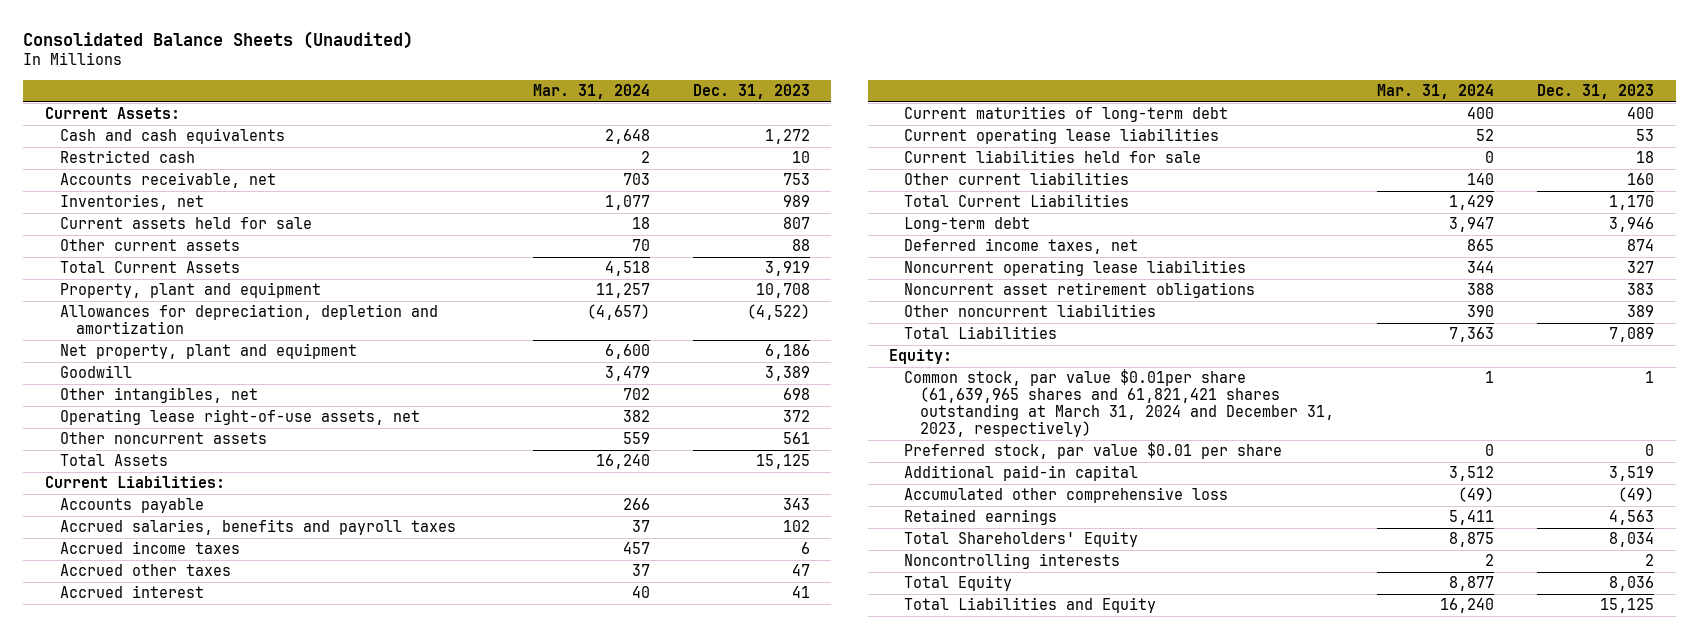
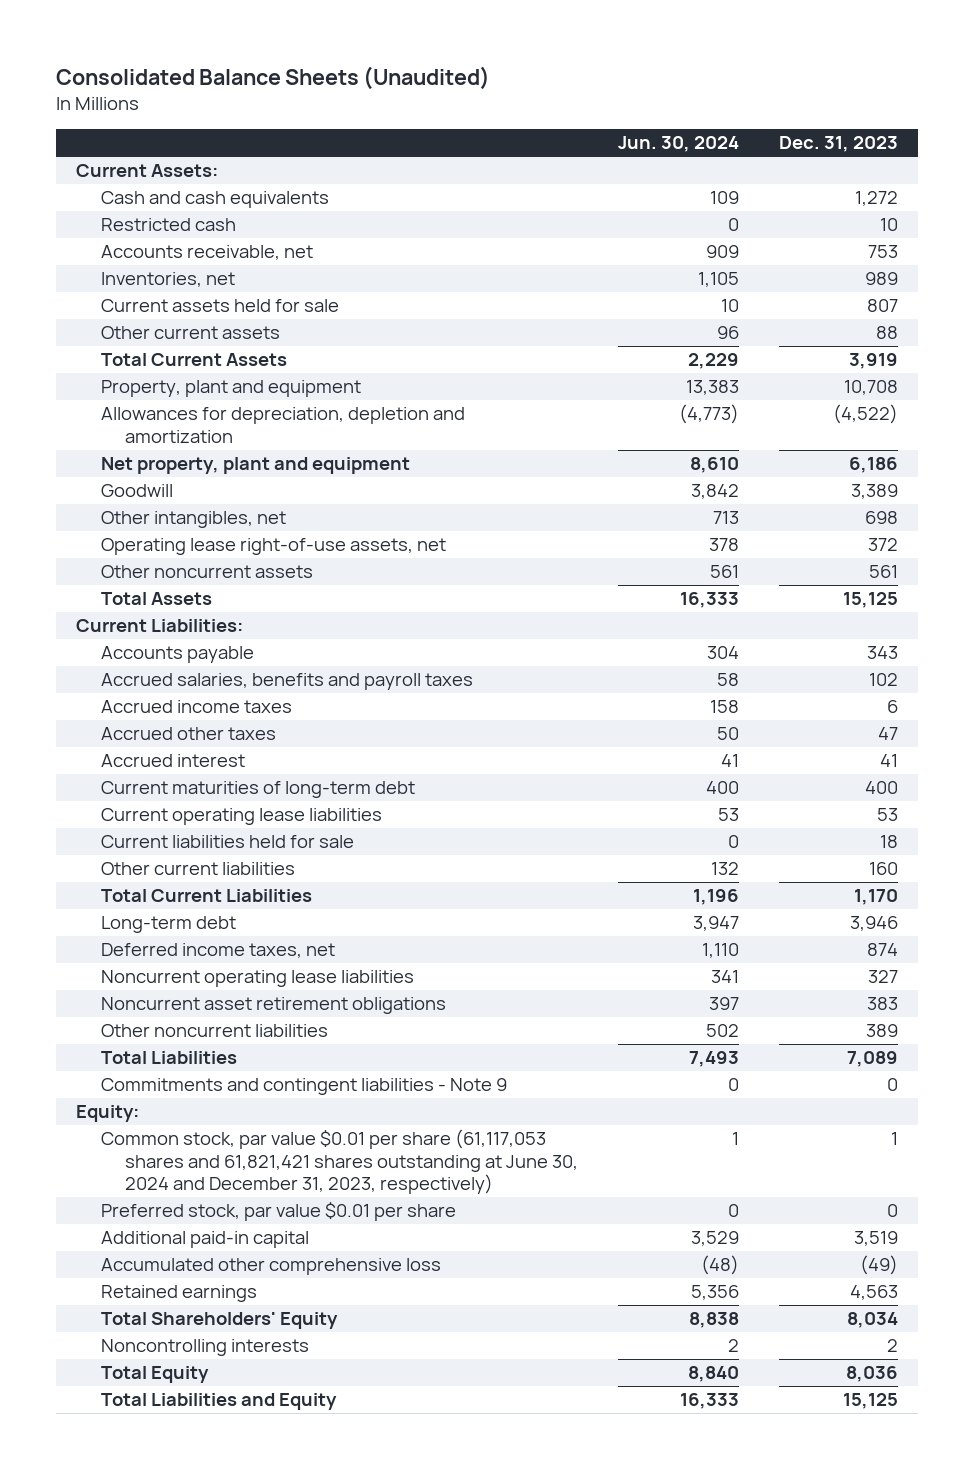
- | Mar. 31, 2024 | Dec. 31, 2023
+ | Jun. 30, 2024 | Dec. 31, 2023
+ Commitments and contingent liabilities - Note 9 | 0 | 0
- Common stock, par value $0.01per share (61,639,965 shares and 61,821,421 shares outstanding at March 31, 2024 and December 31, 2023, respectively) | 1 | 1
+ Common stock, par value $0.01 per share (61,117,053 shares and 61,821,421 shares outstanding at June 30, 2024 and December 31, 2023, respectively) | 1 | 1

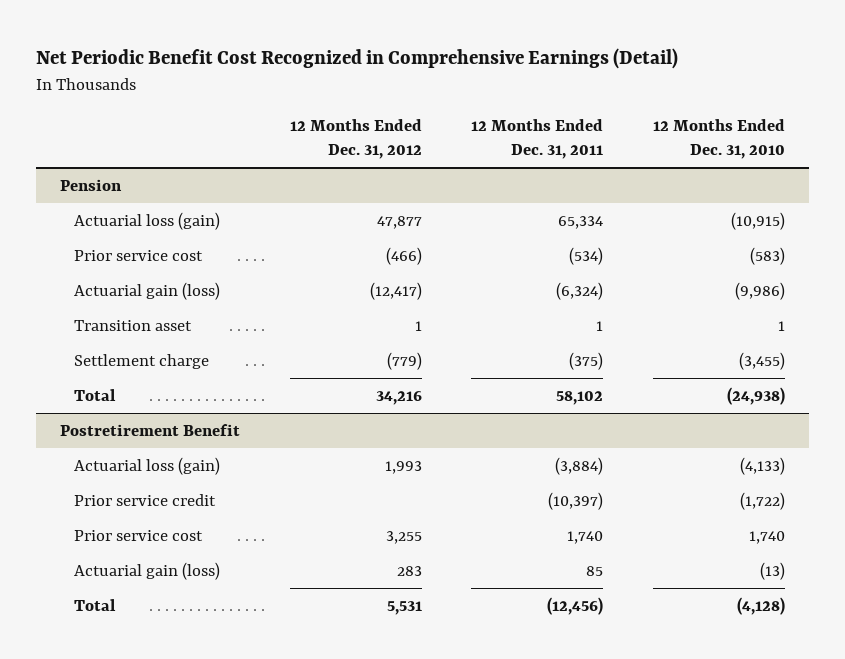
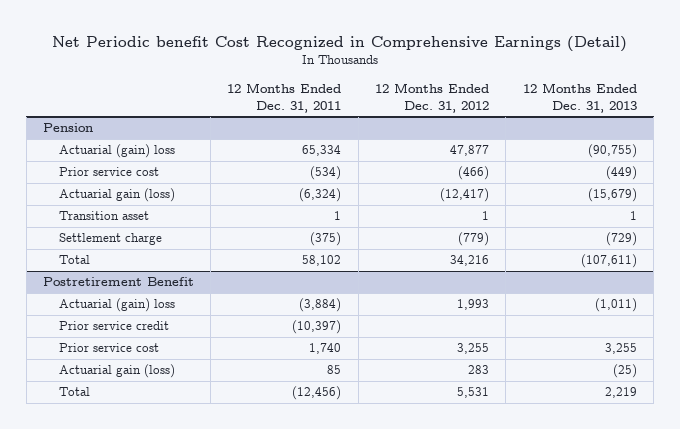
- Net Periodic Benefit Cost Recognized in Comprehensive Earnings (Detail)
+ Net Periodic benefit Cost Recognized in Comprehensive Earnings (Detail)
- | 12 Months Ended Dec. 31, 2012 | 12 Months Ended Dec. 31, 2011 | 12 Months Ended Dec. 31, 2010
+ | 12 Months Ended Dec. 31, 2011 | 12 Months Ended Dec. 31, 2012 | 12 Months Ended Dec. 31, 2013
@ Pension
- Actuarial loss (gain) | 47,877 | 65,334 | (10,915)
+ Actuarial (gain) loss | 65,334 | 47,877 | (90,755)
@ Postretirement Benefit
- Actuarial loss (gain) | 1,993 | (3,884) | (4,133)
+ Actuarial (gain) loss | (3,884) | 1,993 | (1,011)

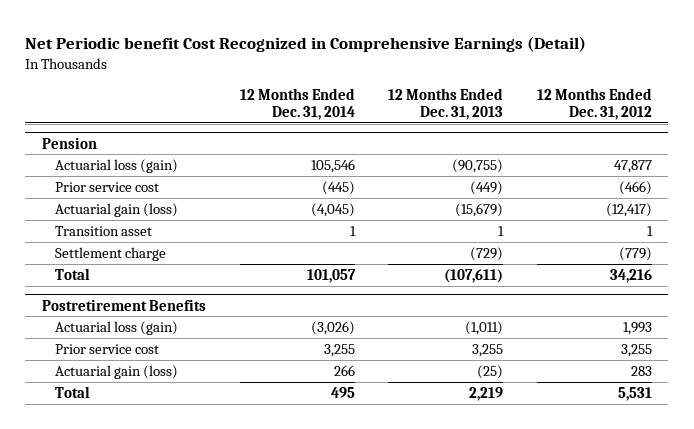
- | 12 Months Ended Dec. 31, 2011 | 12 Months Ended Dec. 31, 2012 | 12 Months Ended Dec. 31, 2013
+ | 12 Months Ended Dec. 31, 2014 | 12 Months Ended Dec. 31, 2013 | 12 Months Ended Dec. 31, 2012
@ Pension
- Actuarial (gain) loss | 65,334 | 47,877 | (90,755)
+ Actuarial loss (gain) | 105,546 | (90,755) | 47,877
- Postretirement Benefit
- Actuarial (gain) loss | (3,884) | 1,993 | (1,011)
- Prior service credit | (10,397) | |
+ Postretirement Benefits
+ Actuarial loss (gain) | (3,026) | (1,011) | 1,993

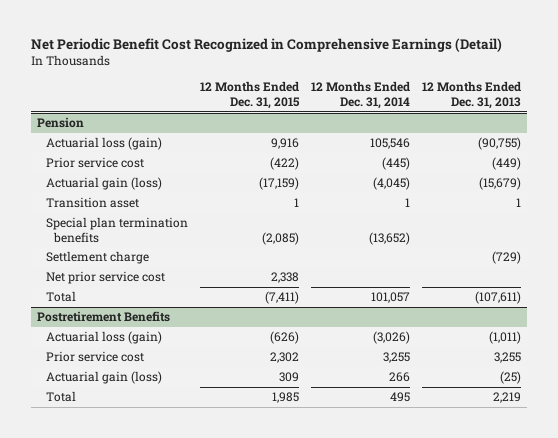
- Net Periodic benefit Cost Recognized in Comprehensive Earnings (Detail)
+ Net Periodic Benefit Cost Recognized in Comprehensive Earnings (Detail)
- | 12 Months Ended Dec. 31, 2014 | 12 Months Ended Dec. 31, 2013 | 12 Months Ended Dec. 31, 2012
+ | 12 Months Ended Dec. 31, 2015 | 12 Months Ended Dec. 31, 2014 | 12 Months Ended Dec. 31, 2013
@ Pension
+ Special plan termination benefits | (2,085) | (13,652) |
+ Net prior service cost | 2,338 | |

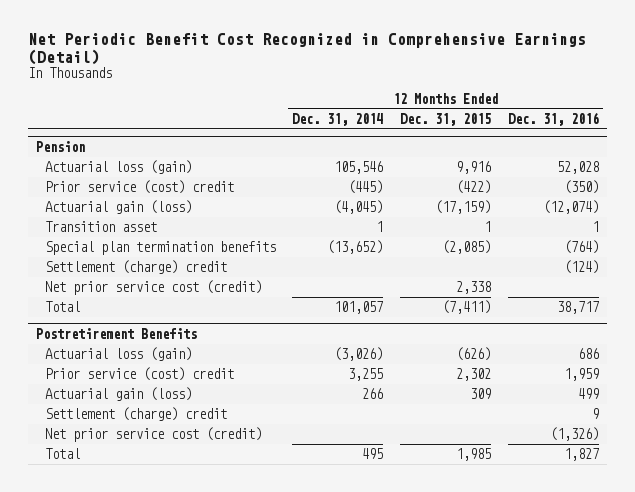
- | 12 Months Ended Dec. 31, 2015 | 12 Months Ended Dec. 31, 2014 | 12 Months Ended Dec. 31, 2013
+ | 12 Months Ended Dec. 31, 2014 | 12 Months Ended Dec. 31, 2015 | 12 Months Ended Dec. 31, 2016
@ Pension
- Prior service cost | (422) | (445) | (449)
+ Prior service (cost) credit | (445) | (422) | (350)
- Settlement charge | | | (729)
- Net prior service cost | 2,338 | |
+ Settlement (charge) credit | | | (124)
+ Net prior service cost (credit) | | 2,338 |
@ Postretirement Benefits
- Prior service cost | 2,302 | 3,255 | 3,255
+ Prior service (cost) credit | 3,255 | 2,302 | 1,959
+ Settlement (charge) credit | | | 9
+ Net prior service cost (credit) | | | (1,326)

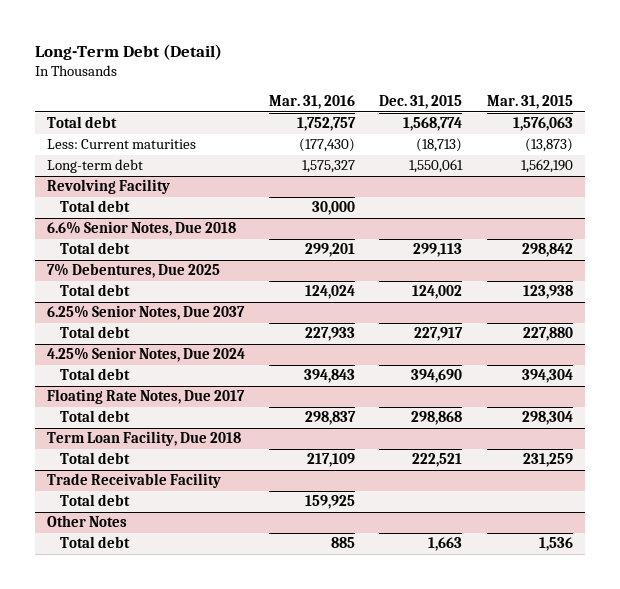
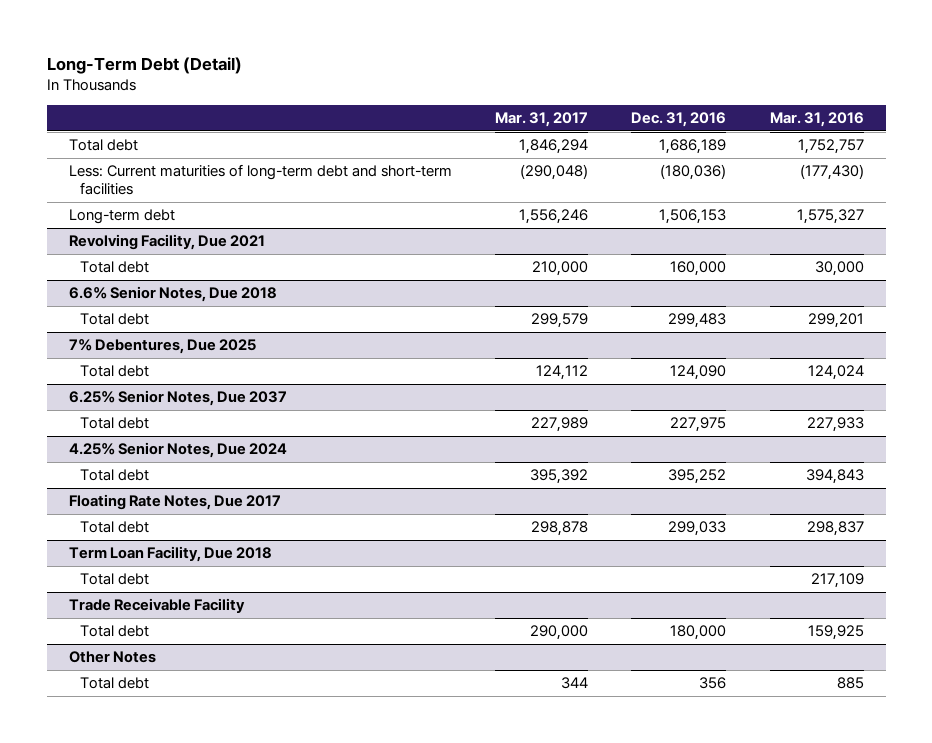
- | Mar. 31, 2016 | Dec. 31, 2015 | Mar. 31, 2015
+ | Mar. 31, 2017 | Dec. 31, 2016 | Mar. 31, 2016
- Less: Current maturities | (177,430) | (18,713) | (13,873)
+ Less: Current maturities of long-term debt and short-term facilities | (290,048) | (180,036) | (177,430)
- Revolving Facility
+ Revolving Facility, Due 2021

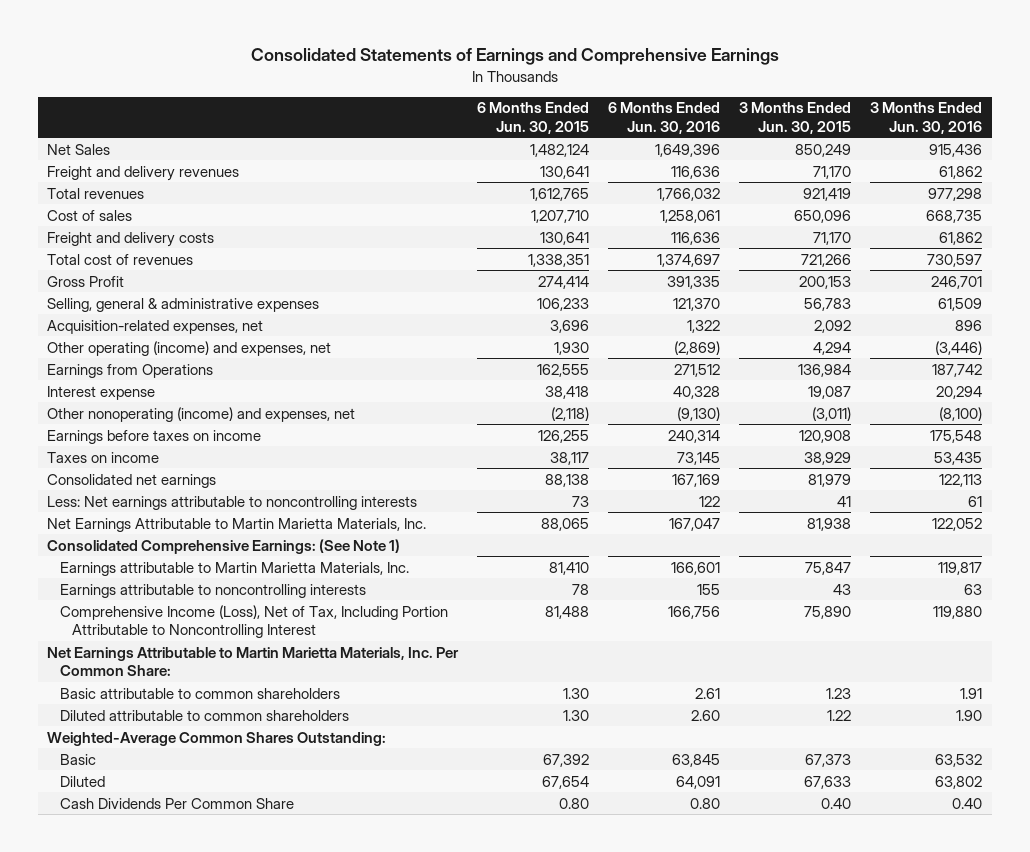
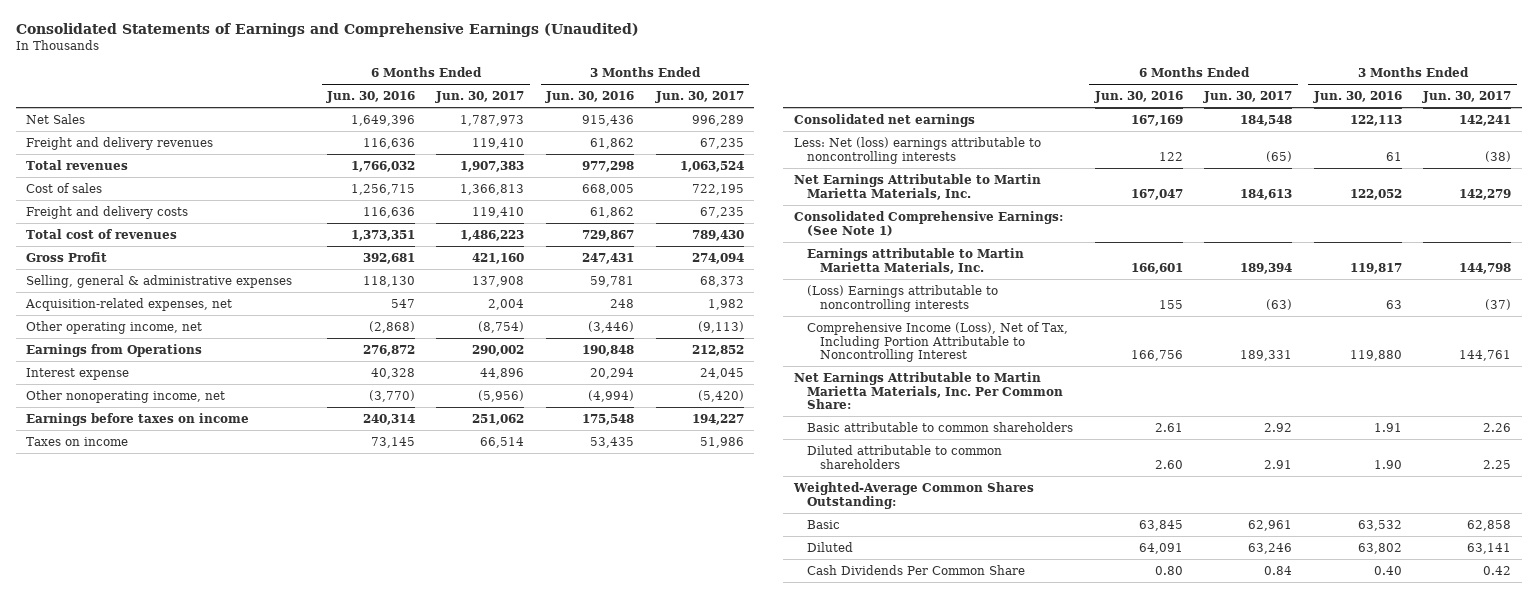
- Consolidated Statements of Earnings and Comprehensive Earnings
+ Consolidated Statements of Earnings and Comprehensive Earnings (Unaudited)
- | 6 Months Ended Jun. 30, 2015 | 6 Months Ended Jun. 30, 2016 | 3 Months Ended Jun. 30, 2015 | 3 Months Ended Jun. 30, 2016
+ | 6 Months Ended Jun. 30, 2016 | 6 Months Ended Jun. 30, 2017 | 3 Months Ended Jun. 30, 2016 | 3 Months Ended Jun. 30, 2017
- Cost of sales | 1,207,710 | 1,258,061 | 650,096 | 668,735
+ Cost of sales | 1,256,715 | 1,366,813 | 668,005 | 722,195
- Total cost of revenues | 1,338,351 | 1,374,697 | 721,266 | 730,597
- Gross Profit | 274,414 | 391,335 | 200,153 | 246,701
- Selling, general & administrative expenses | 106,233 | 121,370 | 56,783 | 61,509
- Acquisition-related expenses, net | 3,696 | 1,322 | 2,092 | 896
- Other operating (income) and expenses, net | 1,930 | (2,869) | 4,294 | (3,446)
- Earnings from Operations | 162,555 | 271,512 | 136,984 | 187,742
+ Total cost of revenues | 1,373,351 | 1,486,223 | 729,867 | 789,430
+ Gross Profit | 392,681 | 421,160 | 247,431 | 274,094
+ Selling, general & administrative expenses | 118,130 | 137,908 | 59,781 | 68,373
+ Acquisition-related expenses, net | 547 | 2,004 | 248 | 1,982
+ Other operating income, net | (2,868) | (8,754) | (3,446) | (9,113)
+ Earnings from Operations | 276,872 | 290,002 | 190,848 | 212,852
- Other nonoperating (income) and expenses, net | (2,118) | (9,130) | (3,011) | (8,100)
+ Other nonoperating income, net | (3,770) | (5,956) | (4,994) | (5,420)
- Less: Net earnings attributable to noncontrolling interests | 73 | 122 | 41 | 61
+ Less: Net (loss) earnings attributable to noncontrolling interests | 122 | (65) | 61 | (38)
- Earnings attributable to noncontrolling interests | 78 | 155 | 43 | 63
+ (Loss) Earnings attributable to noncontrolling interests | 155 | (63) | 63 | (37)

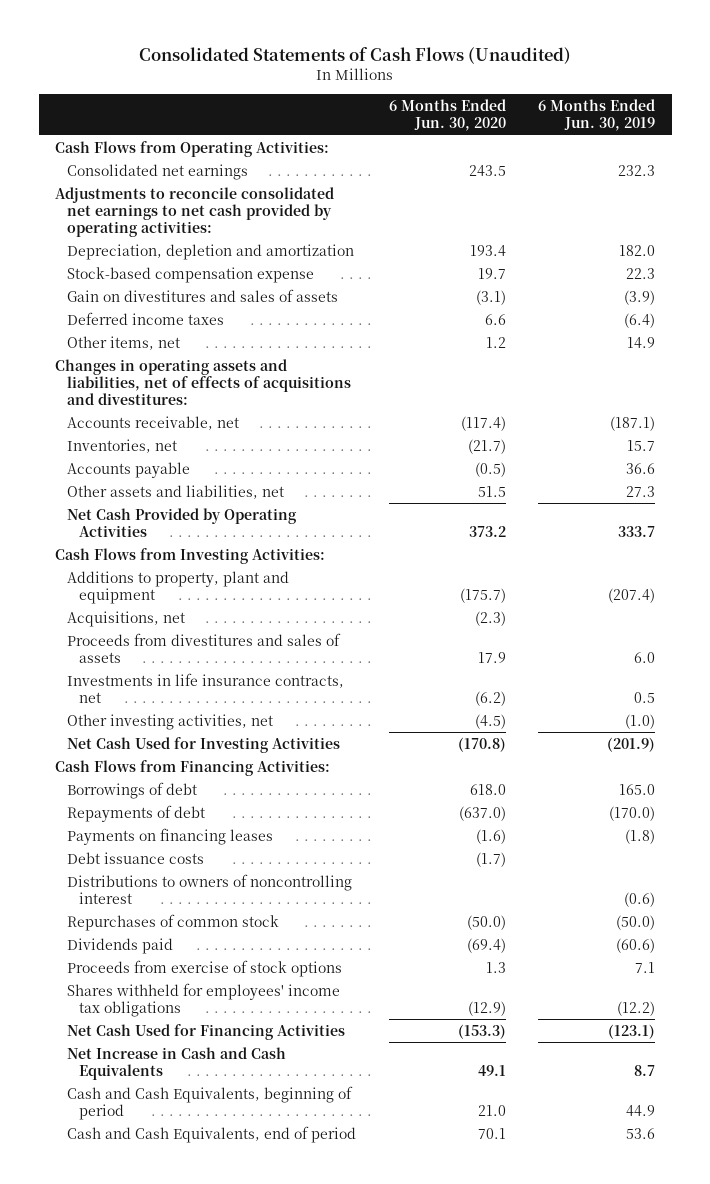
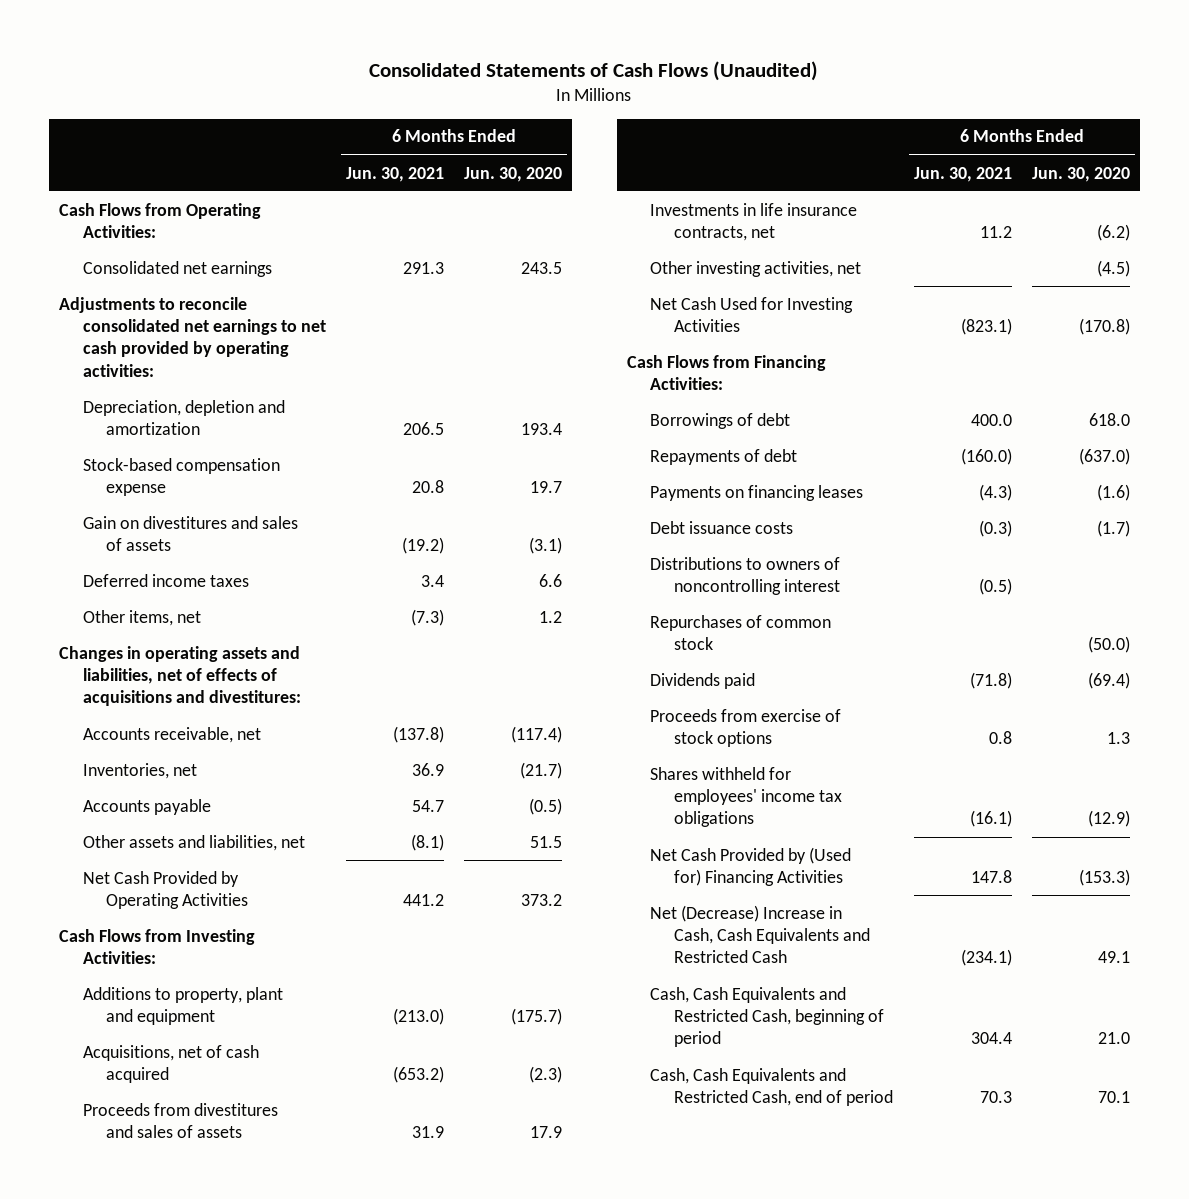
- | 6 Months Ended Jun. 30, 2020 | 6 Months Ended Jun. 30, 2019
+ | 6 Months Ended Jun. 30, 2021 | 6 Months Ended Jun. 30, 2020
- Acquisitions, net | (2.3) |
+ Acquisitions, net of cash acquired | (653.2) | (2.3)
- Net Cash Used for Financing Activities | (153.3) | (123.1)
- Net Increase in Cash and Cash Equivalents | 49.1 | 8.7
- Cash and Cash Equivalents, beginning of period | 21.0 | 44.9
- Cash and Cash Equivalents, end of period | 70.1 | 53.6
+ Net Cash Provided by (Used for) Financing Activities | 147.8 | (153.3)
+ Net (Decrease) Increase in Cash, Cash Equivalents and Restricted Cash | (234.1) | 49.1
+ Cash, Cash Equivalents and Restricted Cash, beginning of period | 304.4 | 21.0
+ Cash, Cash Equivalents and Restricted Cash, end of period | 70.3 | 70.1

